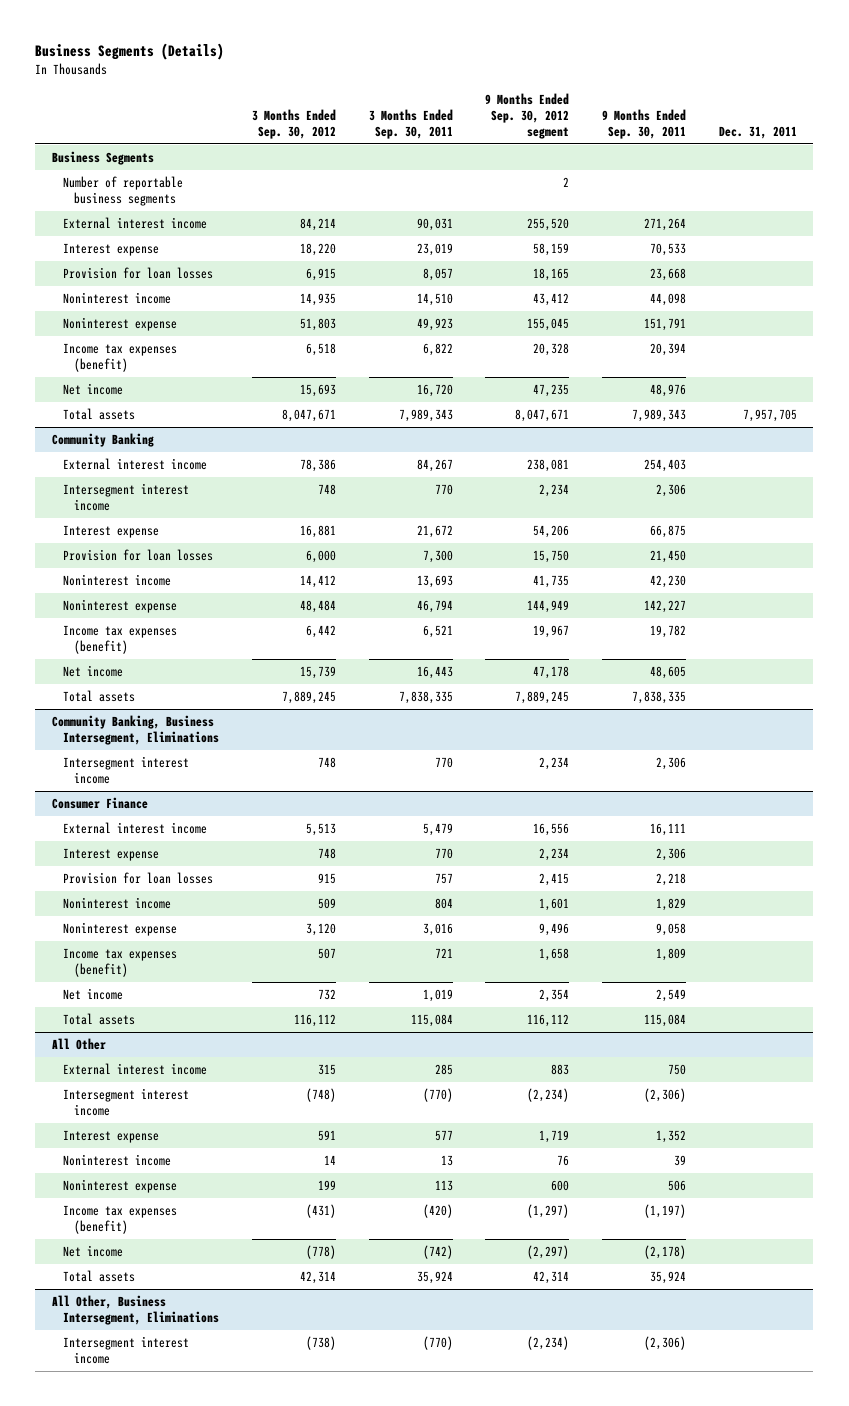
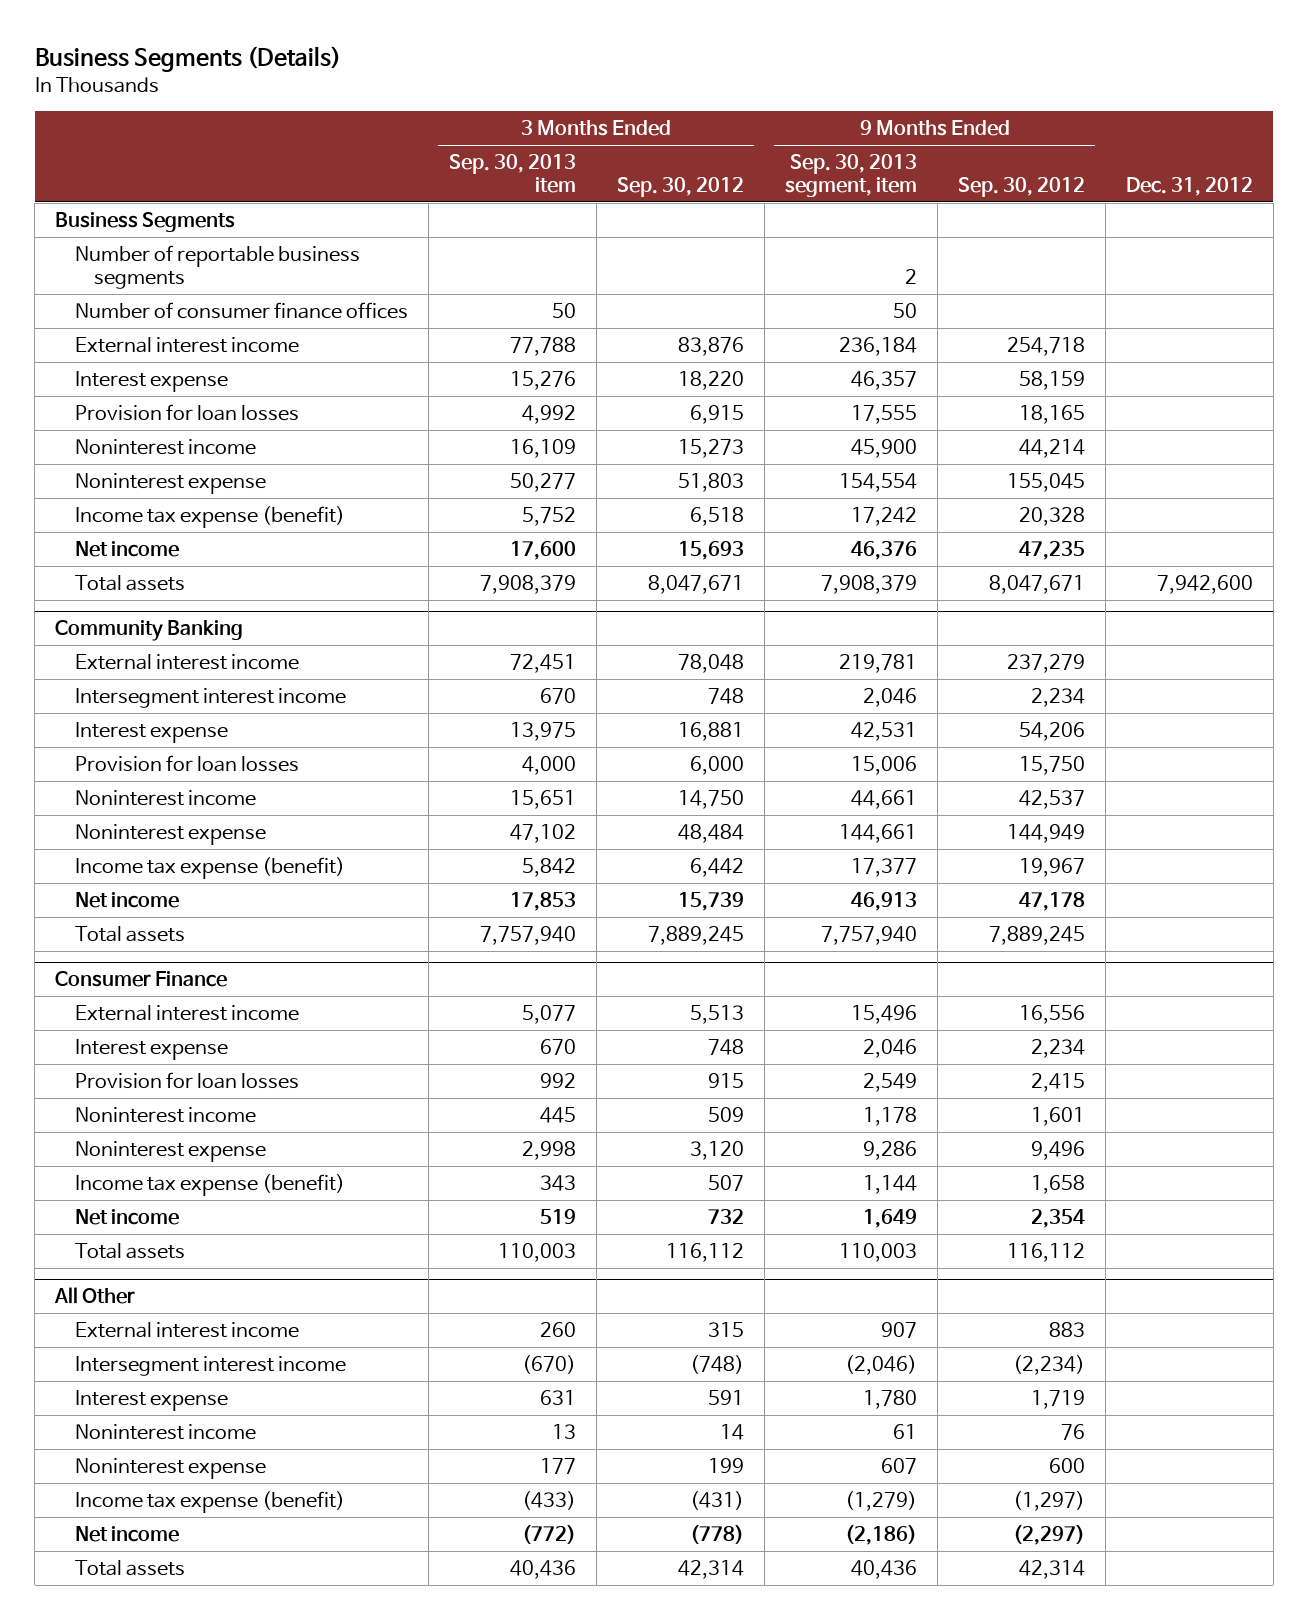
- | 3 Months Ended Sep. 30, 2012 | 3 Months Ended Sep. 30, 2011 | 9 Months Ended Sep. 30, 2012 segment | 9 Months Ended Sep. 30, 2011 | Dec. 31, 2011
+ | 3 Months Ended Sep. 30, 2013 item | 3 Months Ended Sep. 30, 2012 | 9 Months Ended Sep. 30, 2013 segment, item | 9 Months Ended Sep. 30, 2012 | Dec. 31, 2012
- External interest income | 84,214 | 90,031 | 255,520 | 271,264 |
+ Number of consumer finance offices | 50 | | 50 | |
+ External interest income | 77,788 | 83,876 | 236,184 | 254,718 |
- Noninterest income | 14,935 | 14,510 | 43,412 | 44,098 |
+ Noninterest income | 16,109 | 15,273 | 45,900 | 44,214 |
- Income tax expenses (benefit) | 6,518 | 6,822 | 20,328 | 20,394 |
+ Income tax expense (benefit) | 5,752 | 6,518 | 17,242 | 20,328 |
@ Community Banking
- External interest income | 78,386 | 84,267 | 238,081 | 254,403 |
+ External interest income | 72,451 | 78,048 | 219,781 | 237,279 |
- Noninterest income | 14,412 | 13,693 | 41,735 | 42,230 |
+ Noninterest income | 15,651 | 14,750 | 44,661 | 42,537 |
- Income tax expenses (benefit) | 6,442 | 6,521 | 19,967 | 19,782 |
+ Income tax expense (benefit) | 5,842 | 6,442 | 17,377 | 19,967 |
- Community Banking, Business Intersegment, Eliminations
- Intersegment interest income | 748 | 770 | 2,234 | 2,306 |
@ Consumer Finance
- Income tax expenses (benefit) | 507 | 721 | 1,658 | 1,809 |
+ Income tax expense (benefit) | 343 | 507 | 1,144 | 1,658 |
@ All Other
- Income tax expenses (benefit) | (431) | (420) | (1,297) | (1,197) |
+ Income tax expense (benefit) | (433) | (431) | (1,279) | (1,297) |
- All Other, Business Intersegment, Eliminations
- Intersegment interest income | (738) | (770) | (2,234) | (2,306) |

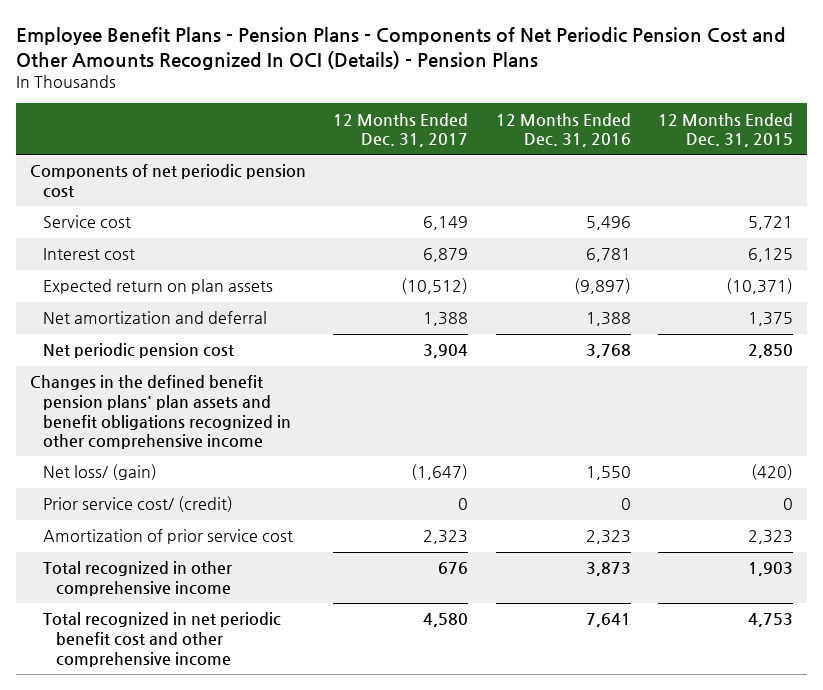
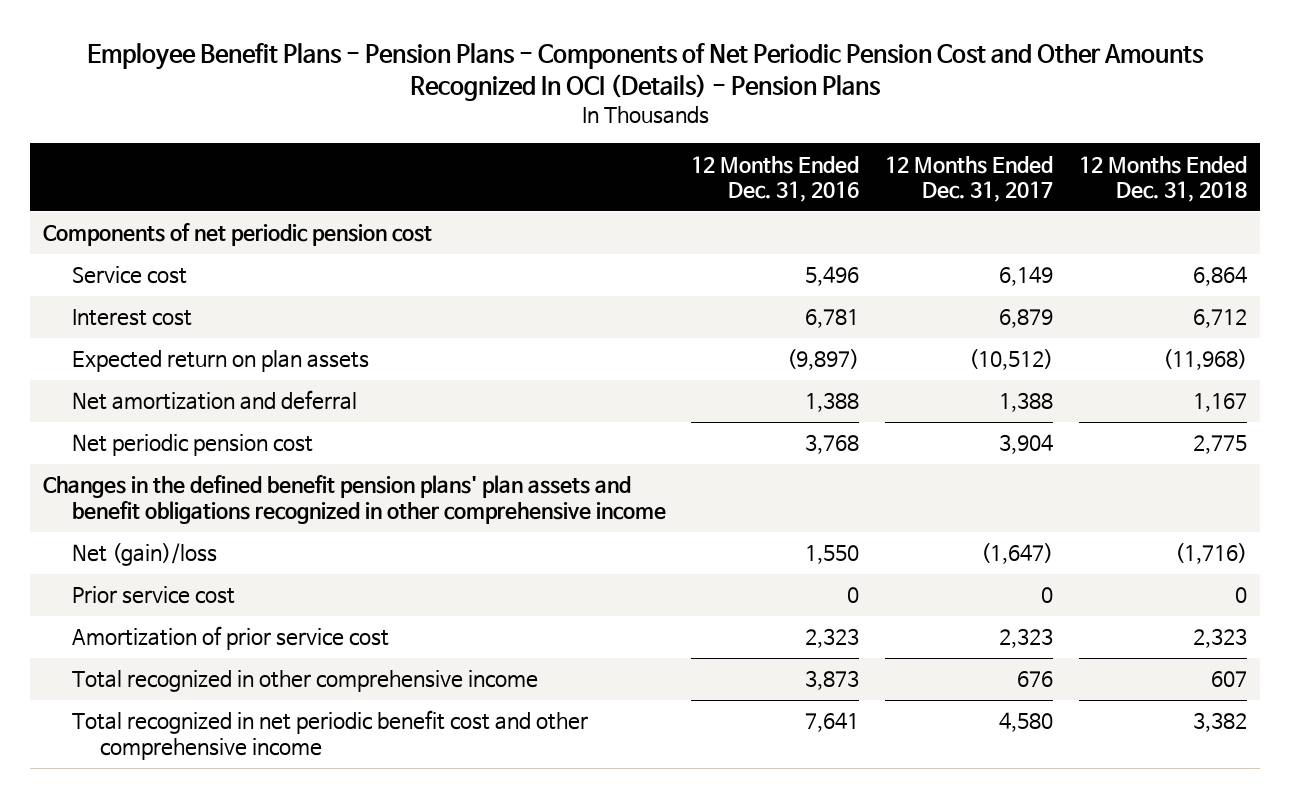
- | 12 Months Ended Dec. 31, 2017 | 12 Months Ended Dec. 31, 2016 | 12 Months Ended Dec. 31, 2015
+ | 12 Months Ended Dec. 31, 2016 | 12 Months Ended Dec. 31, 2017 | 12 Months Ended Dec. 31, 2018
- Net loss/ (gain) | (1,647) | 1,550 | (420)
- Prior service cost/ (credit) | 0 | 0 | 0
+ Net (gain)/loss | 1,550 | (1,647) | (1,716)
+ Prior service cost | 0 | 0 | 0

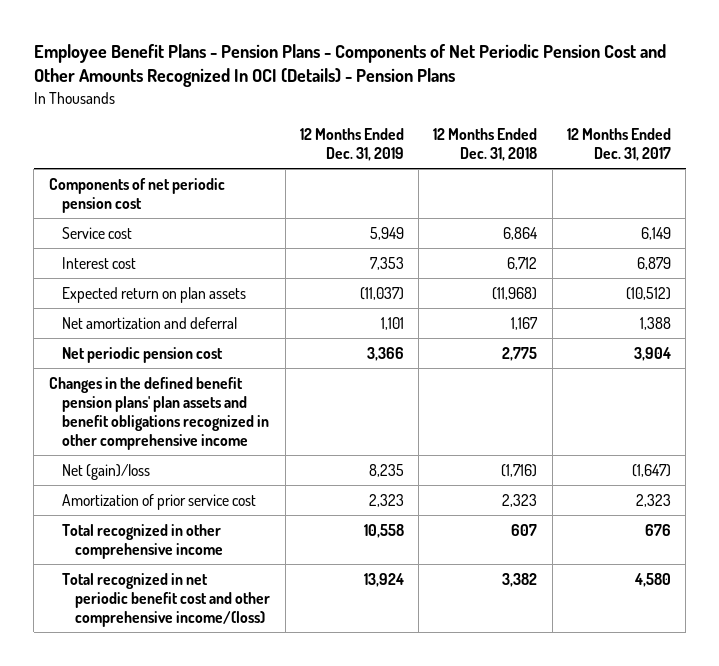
- | 12 Months Ended Dec. 31, 2016 | 12 Months Ended Dec. 31, 2017 | 12 Months Ended Dec. 31, 2018
+ | 12 Months Ended Dec. 31, 2019 | 12 Months Ended Dec. 31, 2018 | 12 Months Ended Dec. 31, 2017
- Prior service cost | 0 | 0 | 0
- Total recognized in net periodic benefit cost and other comprehensive income | 7,641 | 4,580 | 3,382
+ Total recognized in net periodic benefit cost and other comprehensive income/(loss) | 13,924 | 3,382 | 4,580

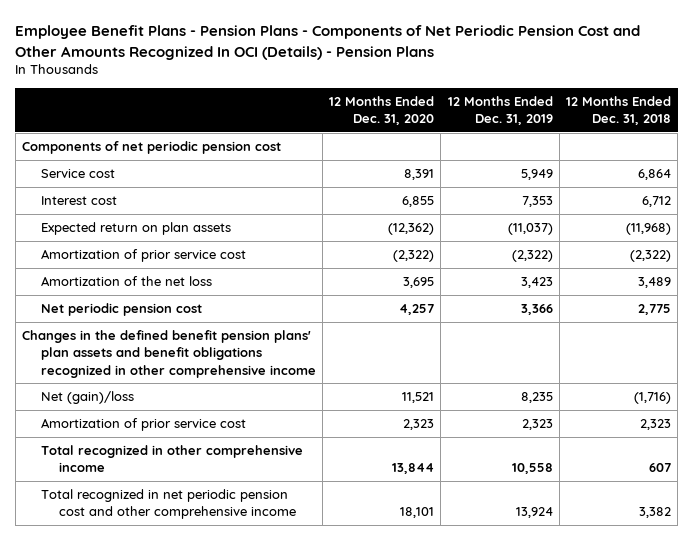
- | 12 Months Ended Dec. 31, 2019 | 12 Months Ended Dec. 31, 2018 | 12 Months Ended Dec. 31, 2017
+ | 12 Months Ended Dec. 31, 2020 | 12 Months Ended Dec. 31, 2019 | 12 Months Ended Dec. 31, 2018
- Net amortization and deferral | 1,101 | 1,167 | 1,388
+ Amortization of prior service cost | (2,322) | (2,322) | (2,322)
+ Amortization of the net loss | 3,695 | 3,423 | 3,489
- Total recognized in net periodic benefit cost and other comprehensive income/(loss) | 13,924 | 3,382 | 4,580
+ Total recognized in net periodic pension cost and other comprehensive income | 18,101 | 13,924 | 3,382

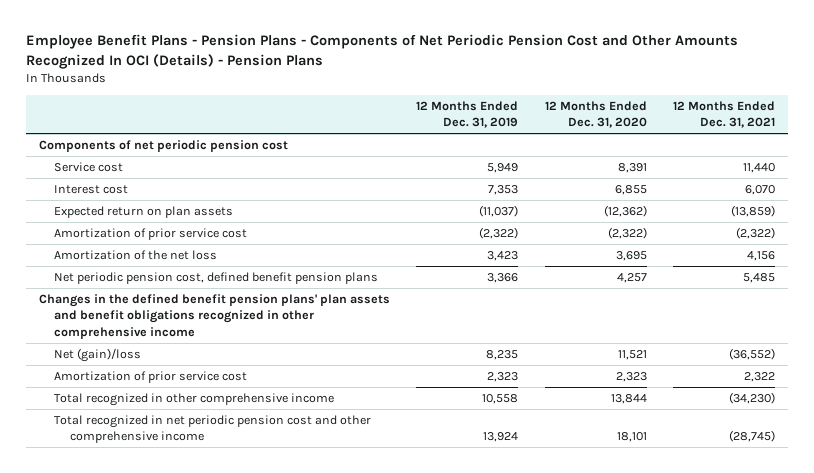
- | 12 Months Ended Dec. 31, 2020 | 12 Months Ended Dec. 31, 2019 | 12 Months Ended Dec. 31, 2018
+ | 12 Months Ended Dec. 31, 2019 | 12 Months Ended Dec. 31, 2020 | 12 Months Ended Dec. 31, 2021
- Net periodic pension cost | 4,257 | 3,366 | 2,775
+ Net periodic pension cost, defined benefit pension plans | 3,366 | 4,257 | 5,485

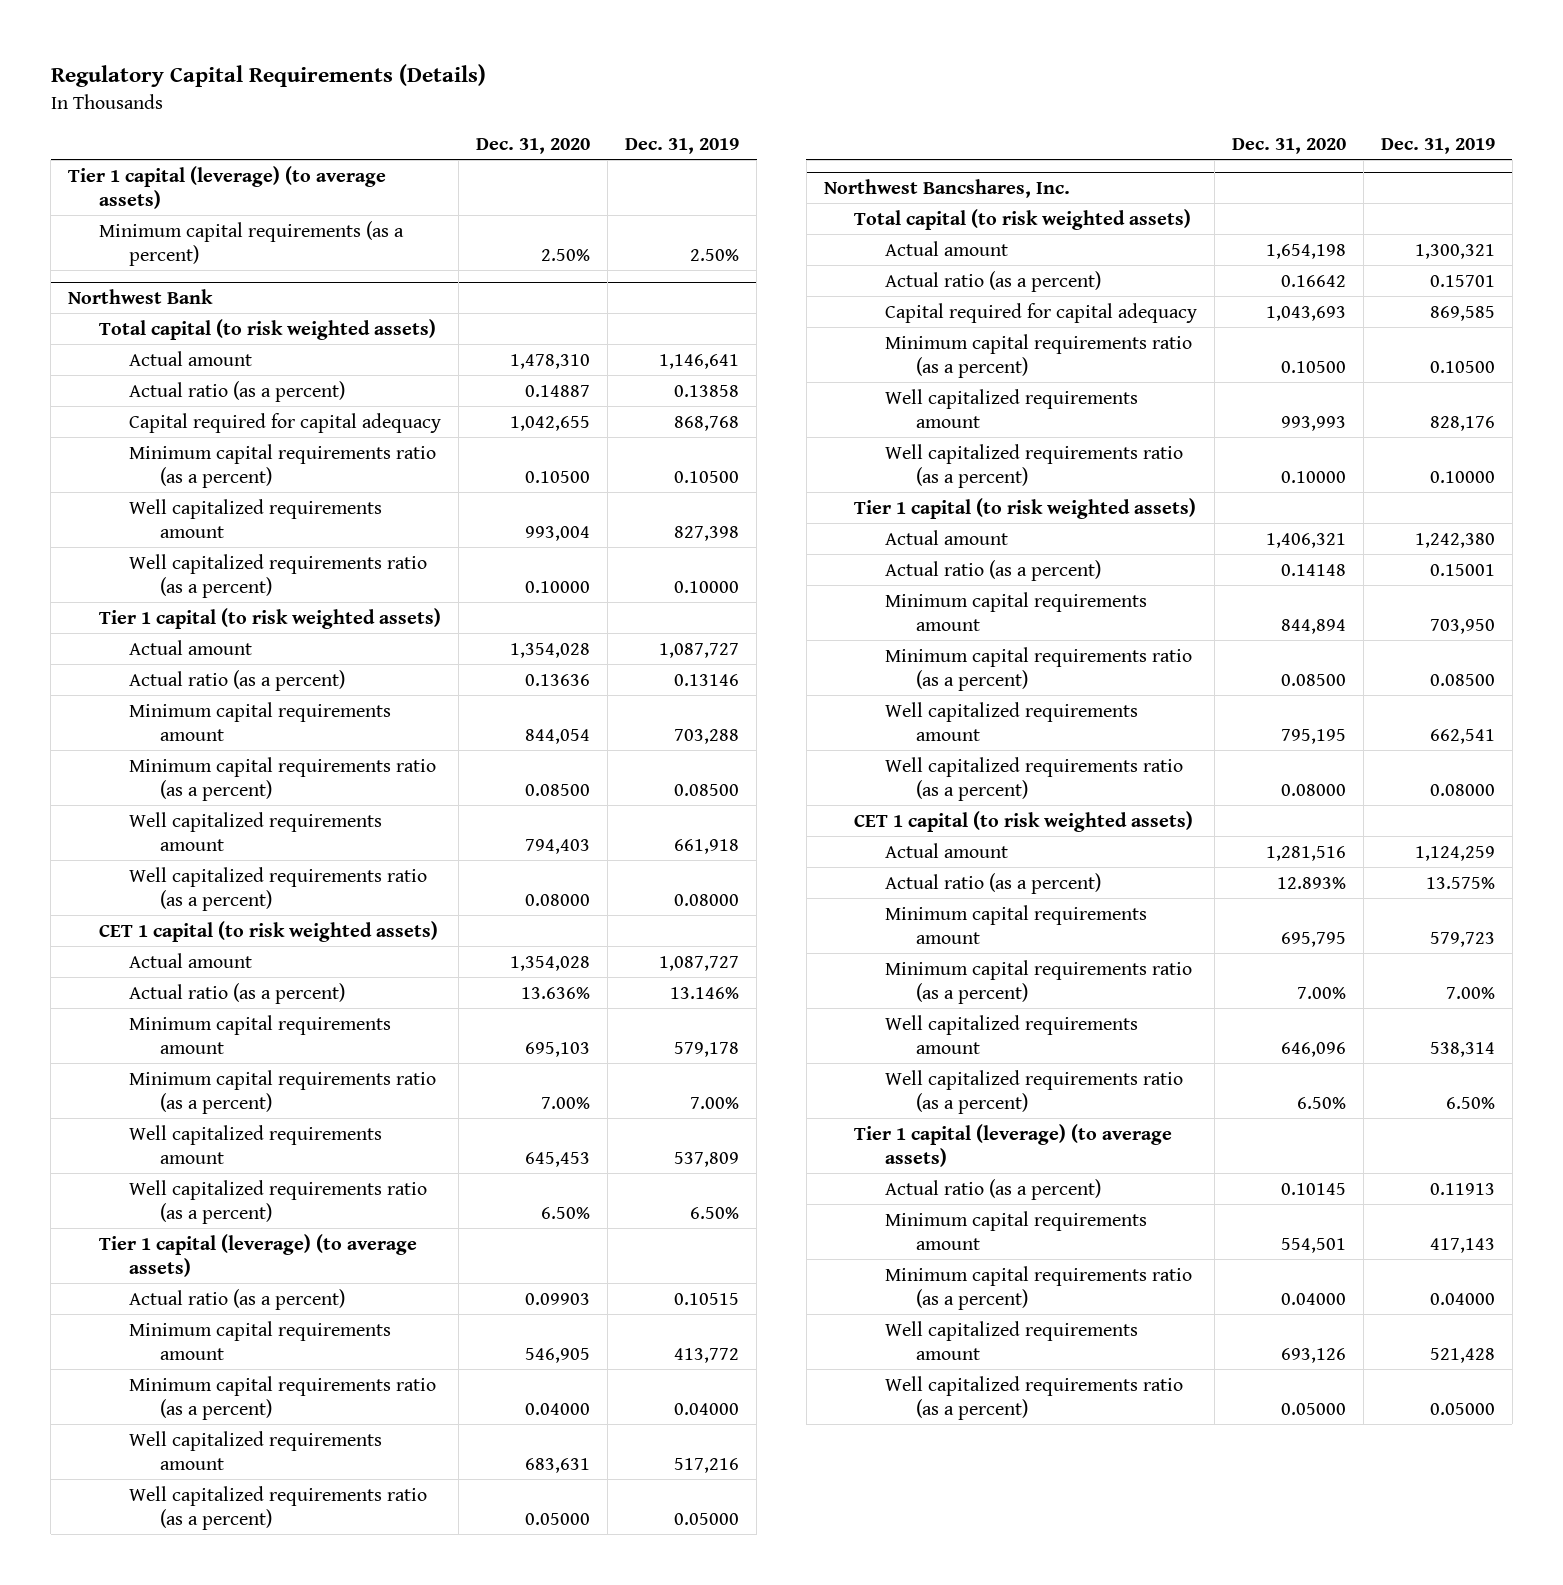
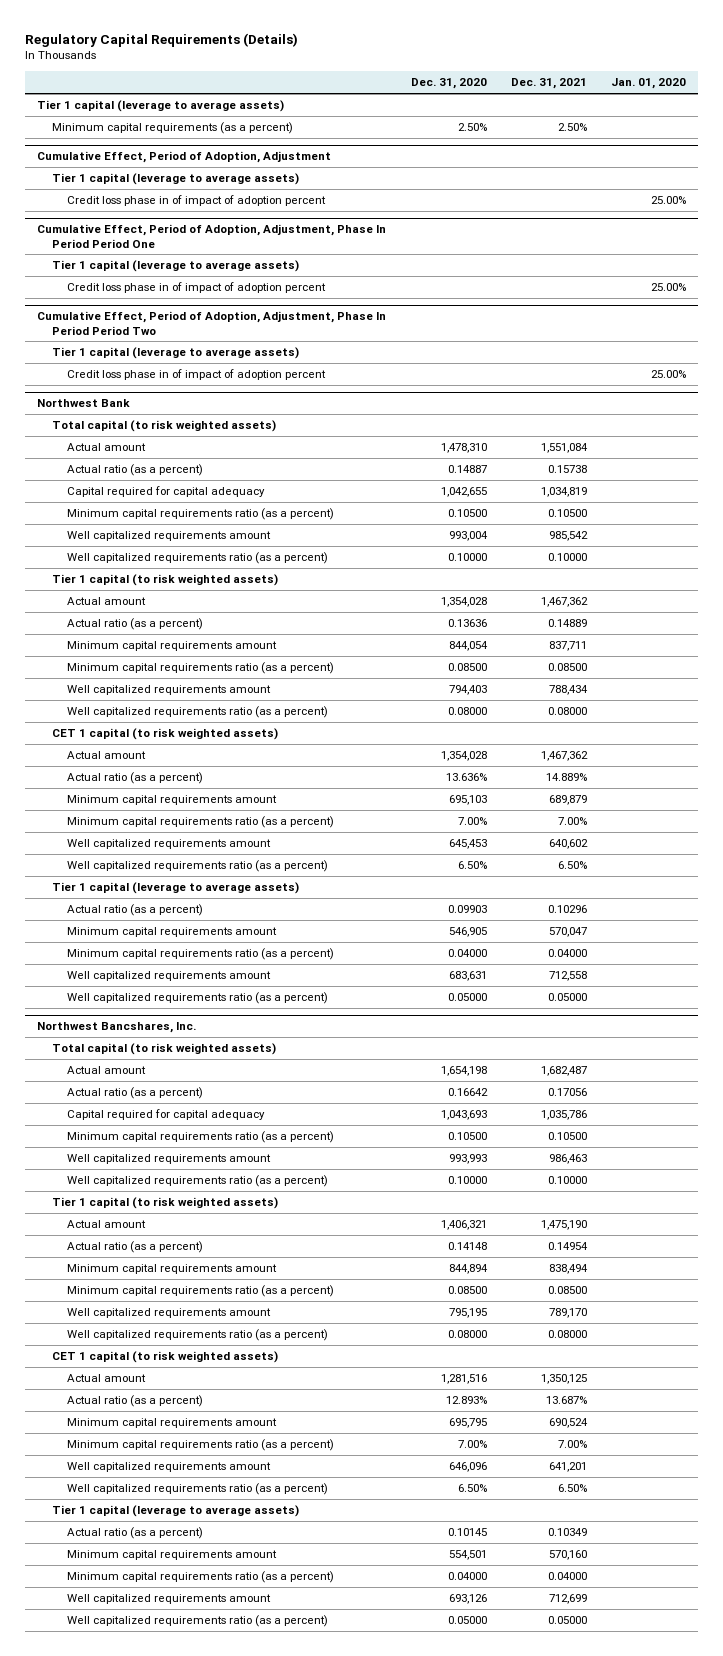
- | Dec. 31, 2020 | Dec. 31, 2019
+ | Dec. 31, 2020 | Dec. 31, 2021 | Jan. 01, 2020
- Tier 1 capital (leverage) (to average assets)
+ Tier 1 capital (leverage to average assets)
+ Cumulative Effect, Period of Adoption, Adjustment
+ Tier 1 capital (leverage to average assets)
+ Credit loss phase in of impact of adoption percent | | | 25.00%
+ Cumulative Effect, Period of Adoption, Adjustment, Phase In Period Period One
+ Tier 1 capital (leverage to average assets)
+ Credit loss phase in of impact of adoption percent | | | 25.00%
+ Cumulative Effect, Period of Adoption, Adjustment, Phase In Period Period Two
+ Tier 1 capital (leverage to average assets)
+ Credit loss phase in of impact of adoption percent | | | 25.00%
@ Northwest Bank
- Tier 1 capital (leverage) (to average assets)
+ Tier 1 capital (leverage to average assets)
@ Northwest Bancshares, Inc.
- Tier 1 capital (leverage) (to average assets)
+ Tier 1 capital (leverage to average assets)

